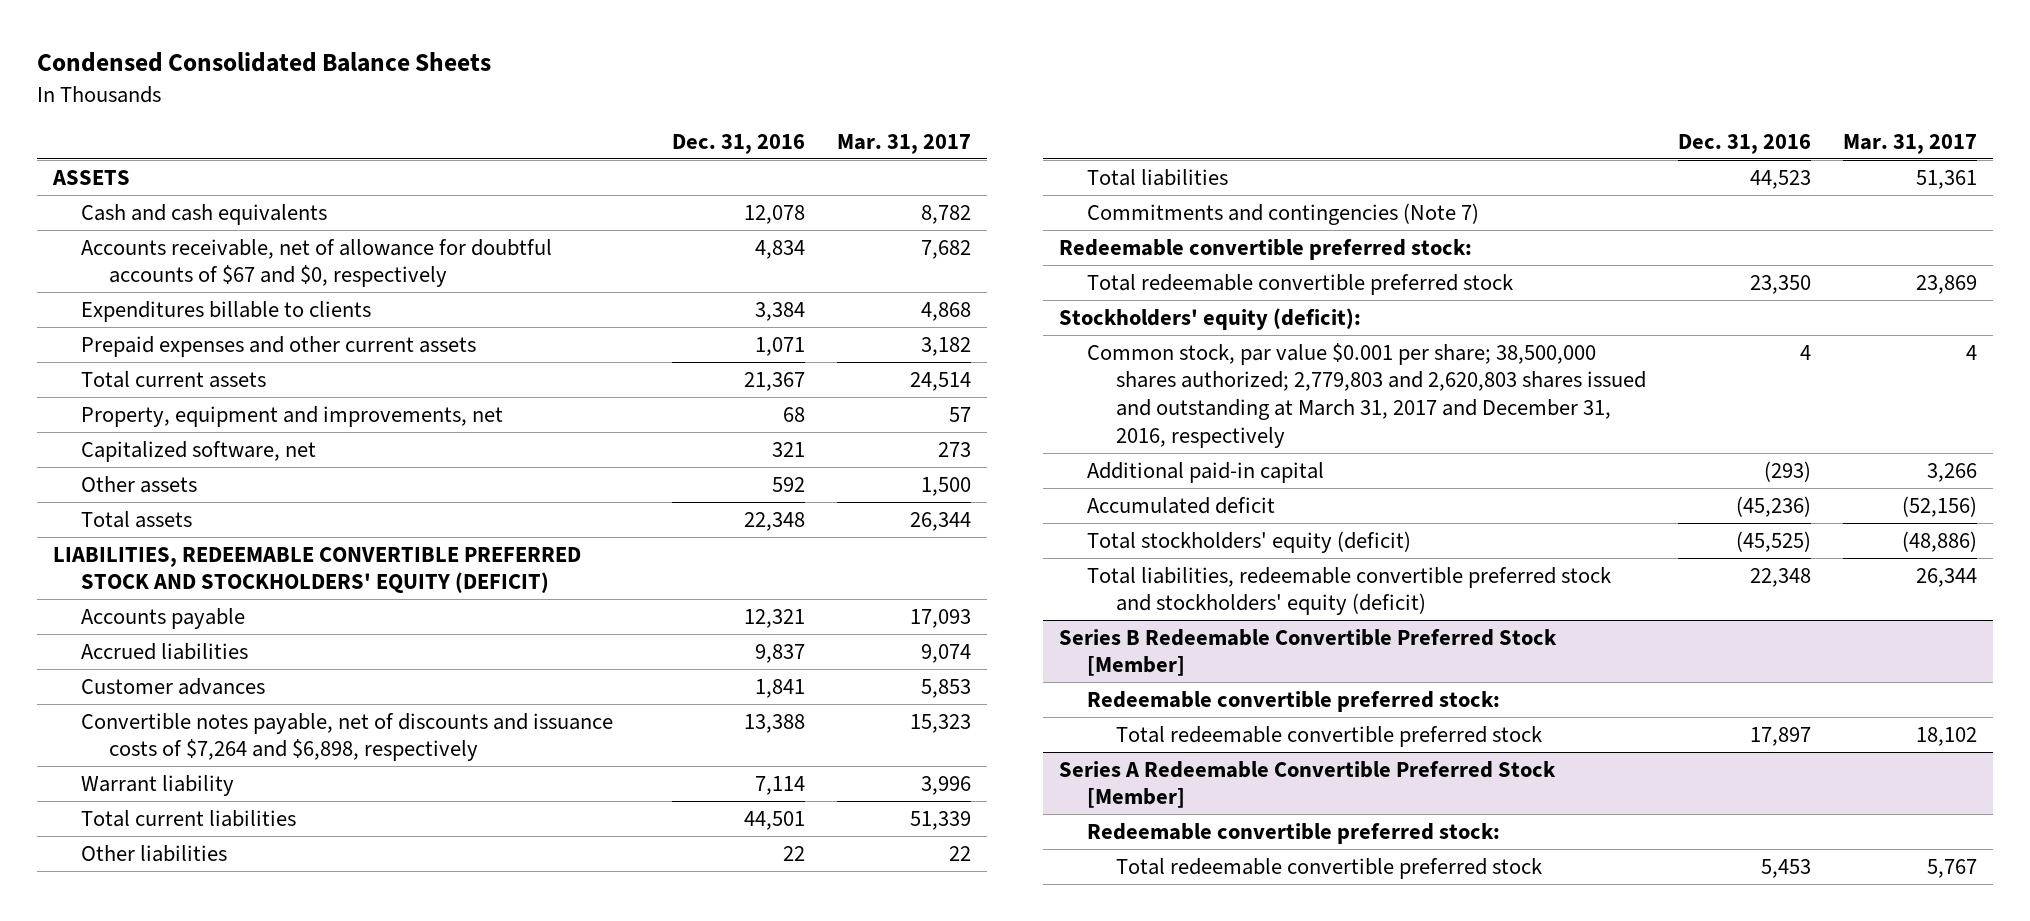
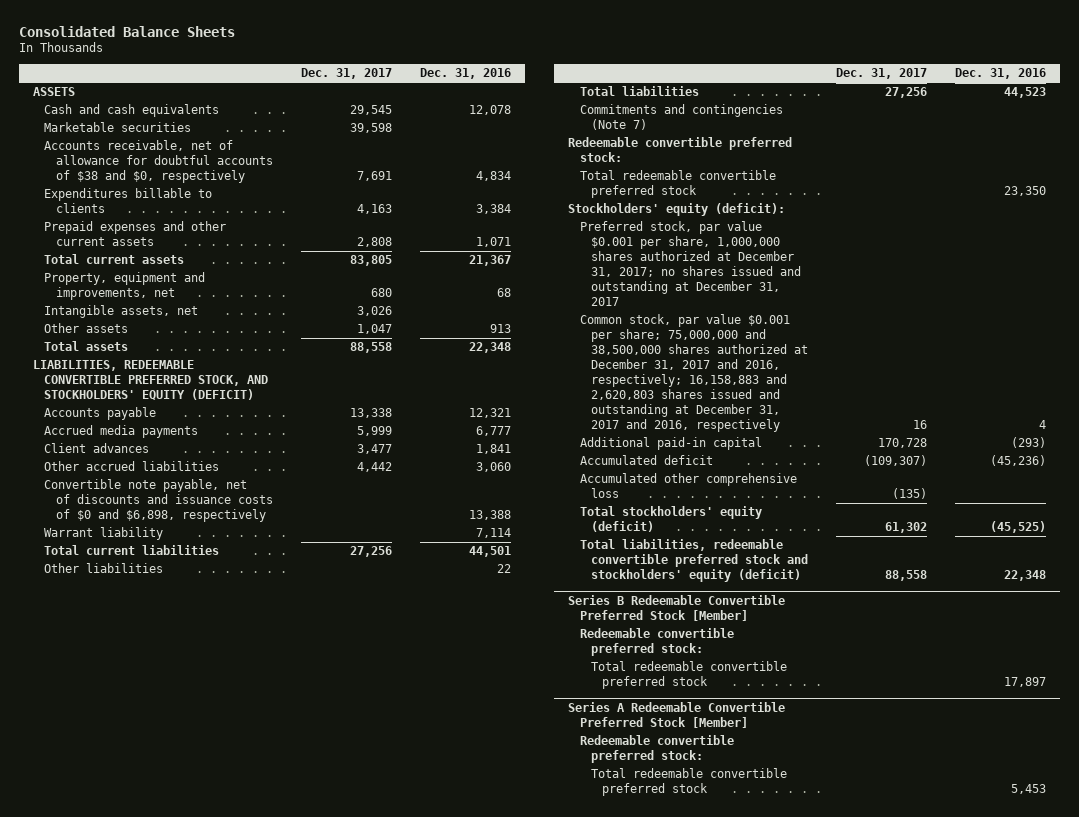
- Condensed Consolidated Balance Sheets
+ Consolidated Balance Sheets
- | Dec. 31, 2016 | Mar. 31, 2017
+ | Dec. 31, 2017 | Dec. 31, 2016
- Accounts receivable, net of allowance for doubtful accounts of $67 and $0, respectively | 4,834 | 7,682
+ Marketable securities | 39,598 |
+ Accounts receivable, net of allowance for doubtful accounts of $38 and $0, respectively | 7,691 | 4,834
- Capitalized software, net | 321 | 273
- Other assets | 592 | 1,500
+ Intangible assets, net | 3,026 |
+ Other assets | 1,047 | 913
- LIABILITIES, REDEEMABLE CONVERTIBLE PREFERRED STOCK AND STOCKHOLDERS' EQUITY (DEFICIT)
+ LIABILITIES, REDEEMABLE CONVERTIBLE PREFERRED STOCK, AND STOCKHOLDERS' EQUITY (DEFICIT)
- Accrued liabilities | 9,837 | 9,074
- Customer advances | 1,841 | 5,853
- Convertible notes payable, net of discounts and issuance costs of $7,264 and $6,898, respectively | 13,388 | 15,323
+ Accrued media payments | 5,999 | 6,777
+ Client advances | 3,477 | 1,841
+ Other accrued liabilities | 4,442 | 3,060
+ Convertible note payable, net of discounts and issuance costs of $0 and $6,898, respectively | | 13,388
- Common stock, par value $0.001 per share; 38,500,000 shares authorized; 2,779,803 and 2,620,803 shares issued and outstanding at March 31, 2017 and December 31, 2016, respectively | 4 | 4
+ Preferred stock, par value $0.001 per share, 1,000,000 shares authorized at December 31, 2017; no shares issued and outstanding at December 31, 2017
+ Common stock, par value $0.001 per share; 75,000,000 and 38,500,000 shares authorized at December 31, 2017 and 2016, respectively; 16,158,883 and 2,620,803 shares issued and outstanding at December 31, 2017 and 2016, respectively | 16 | 4
+ Accumulated other comprehensive loss | (135) |

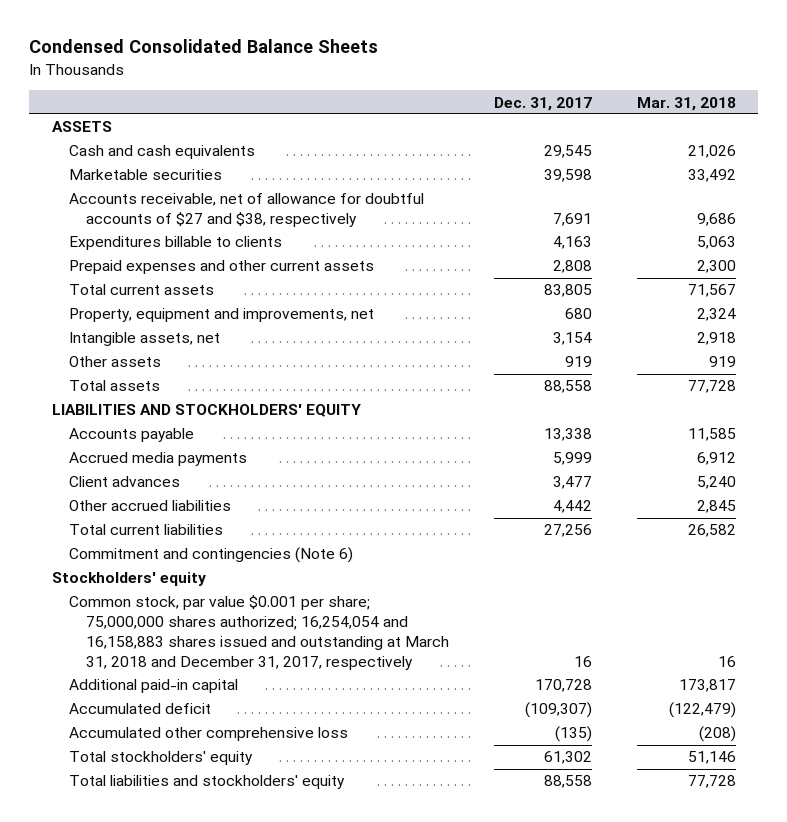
- Consolidated Balance Sheets
+ Condensed Consolidated Balance Sheets
- | Dec. 31, 2017 | Dec. 31, 2016
+ | Dec. 31, 2017 | Mar. 31, 2018
- Accounts receivable, net of allowance for doubtful accounts of $38 and $0, respectively | 7,691 | 4,834
+ Accounts receivable, net of allowance for doubtful accounts of $27 and $38, respectively | 7,691 | 9,686
- Intangible assets, net | 3,026 |
- Other assets | 1,047 | 913
+ Intangible assets, net | 3,154 | 2,918
+ Other assets | 919 | 919
- LIABILITIES, REDEEMABLE CONVERTIBLE PREFERRED STOCK, AND STOCKHOLDERS' EQUITY (DEFICIT)
+ LIABILITIES AND STOCKHOLDERS' EQUITY
- Convertible note payable, net of discounts and issuance costs of $0 and $6,898, respectively | | 13,388
- Warrant liability | | 7,114
- Other liabilities | | 22
- Total liabilities | 27,256 | 44,523
- Commitments and contingencies (Note 7)
- Redeemable convertible preferred stock:
- Total redeemable convertible preferred stock | | 23,350
- Stockholders' equity (deficit):
- Preferred stock, par value $0.001 per share, 1,000,000 shares authorized at December 31, 2017; no shares issued and outstanding at December 31, 2017
- Common stock, par value $0.001 per share; 75,000,000 and 38,500,000 shares authorized at December 31, 2017 and 2016, respectively; 16,158,883 and 2,620,803 shares issued and outstanding at December 31, 2017 and 2016, respectively | 16 | 4
+ Commitment and contingencies (Note 6)
+ Stockholders' equity
+ Common stock, par value $0.001 per share; 75,000,000 shares authorized; 16,254,054 and 16,158,883 shares issued and outstanding at March 31, 2018 and December 31, 2017, respectively | 16 | 16
- Total stockholders' equity (deficit) | 61,302 | (45,525)
- Total liabilities, redeemable convertible preferred stock and stockholders' equity (deficit) | 88,558 | 22,348
- Series B Redeemable Convertible Preferred Stock [Member]
- Redeemable convertible preferred stock:
- Total redeemable convertible preferred stock | | 17,897
- Series A Redeemable Convertible Preferred Stock [Member]
- Redeemable convertible preferred stock:
- Total redeemable convertible preferred stock | | 5,453
+ Total stockholders' equity | 61,302 | 51,146
+ Total liabilities and stockholders' equity | 88,558 | 77,728

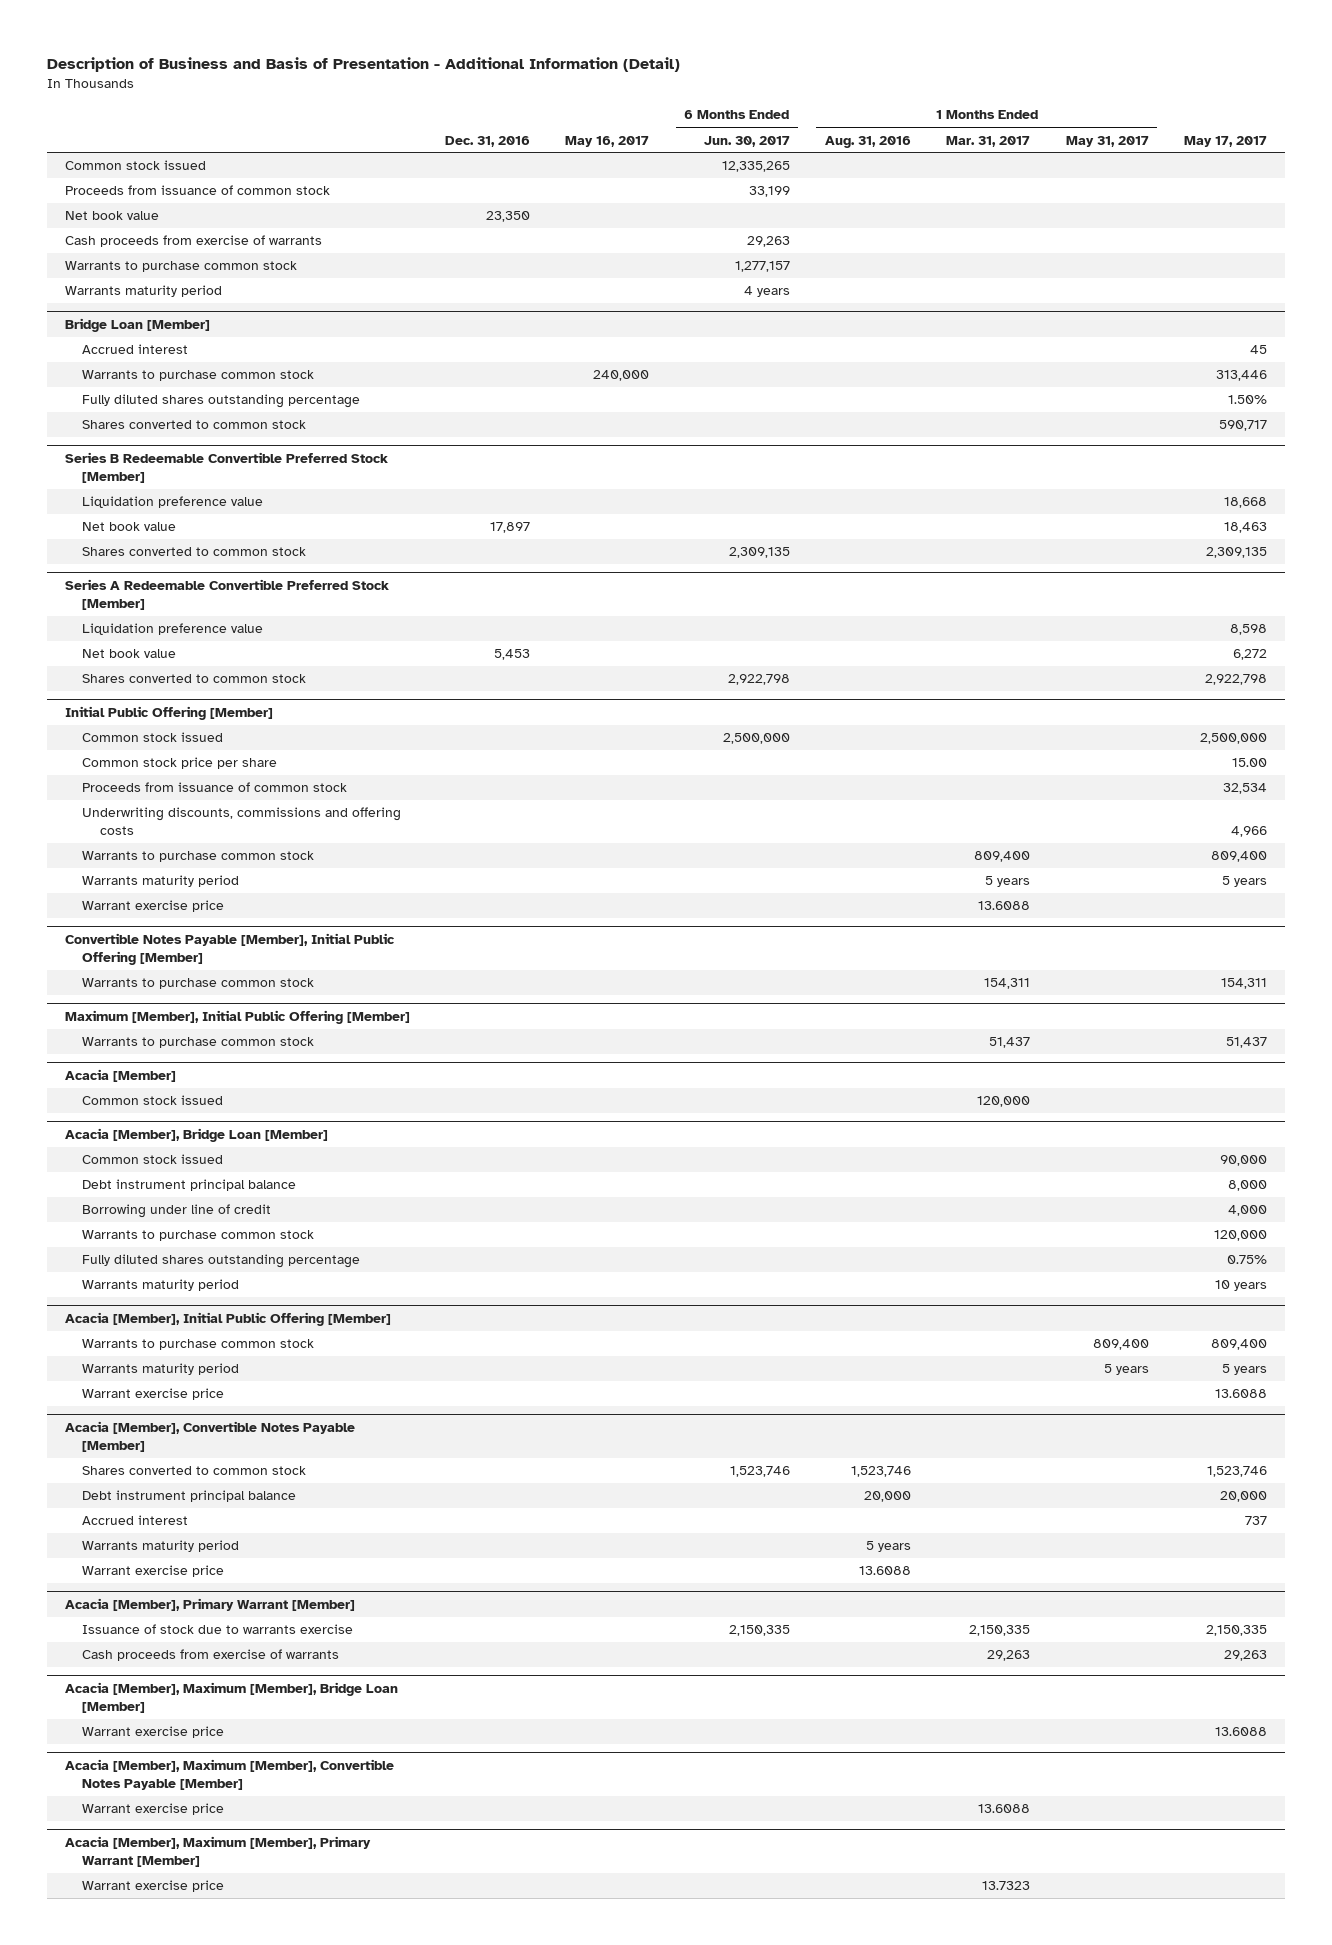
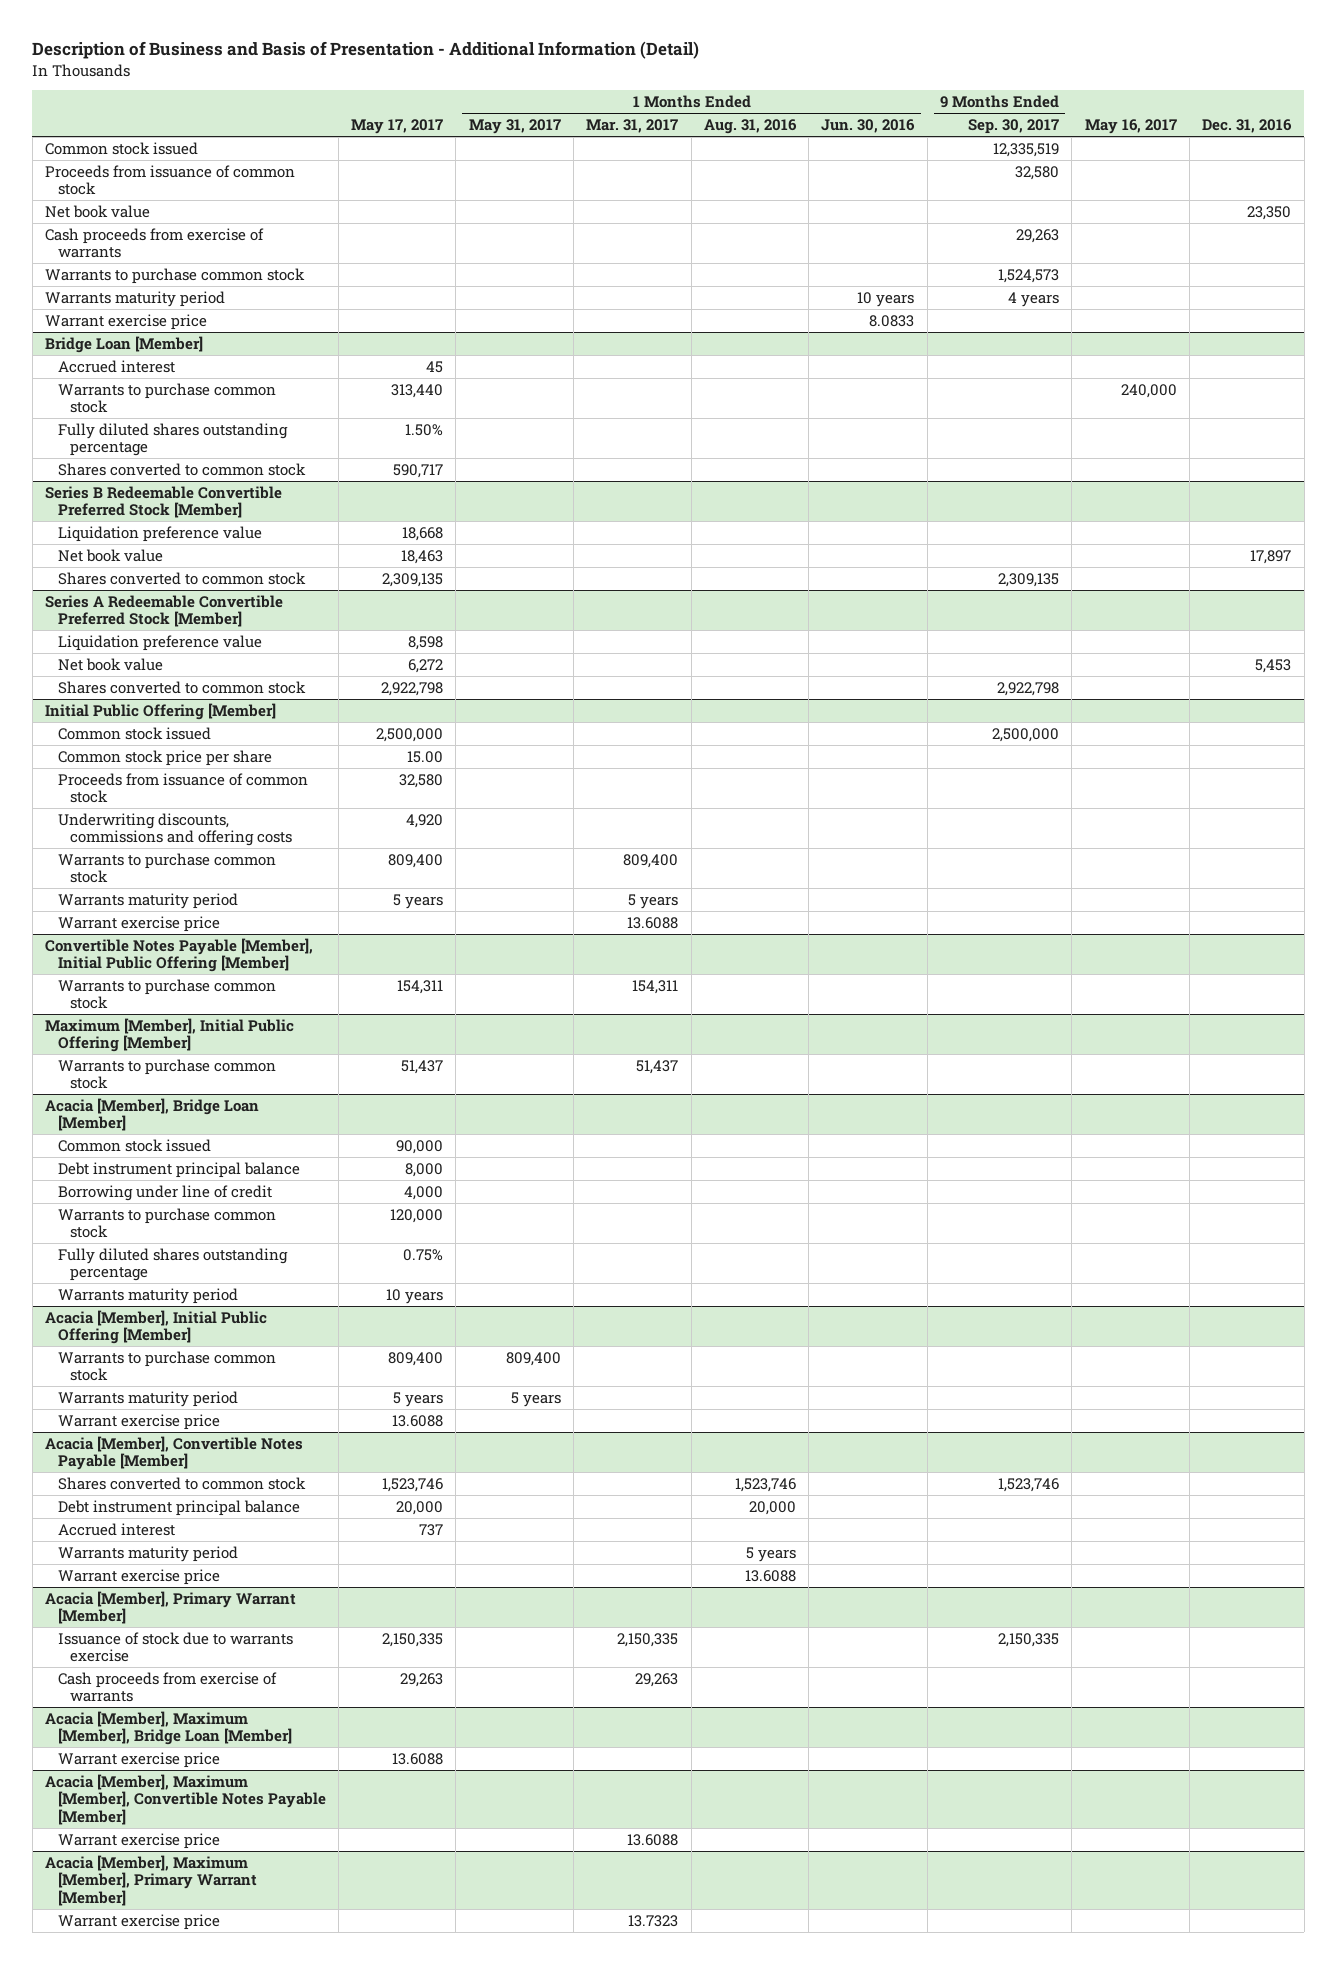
- | Dec. 31, 2016 | May 16, 2017 | 6 Months Ended Jun. 30, 2017 | 1 Months Ended Aug. 31, 2016 | 1 Months Ended Mar. 31, 2017 | 1 Months Ended May 31, 2017 | May 17, 2017
+ | May 17, 2017 | 1 Months Ended May 31, 2017 | 1 Months Ended Mar. 31, 2017 | 1 Months Ended Aug. 31, 2016 | 1 Months Ended Jun. 30, 2016 | 9 Months Ended Sep. 30, 2017 | May 16, 2017 | Dec. 31, 2016
+ Warrant exercise price | | | | | 8.0833 | | |
@ Bridge Loan [Member]
- Warrants to purchase common stock | | 240,000 | | | | | 313,446
+ Warrants to purchase common stock | 313,440 | | | | | | 240,000 |
@ Initial Public Offering [Member]
- Proceeds from issuance of common stock | | | | | | | 32,534
- Underwriting discounts, commissions and offering costs | | | | | | | 4,966
+ Proceeds from issuance of common stock | 32,580 | | | | | | |
+ Underwriting discounts, commissions and offering costs | 4,920 | | | | | | |
- Acacia [Member]
- Common stock issued | | | | | 120,000 | |

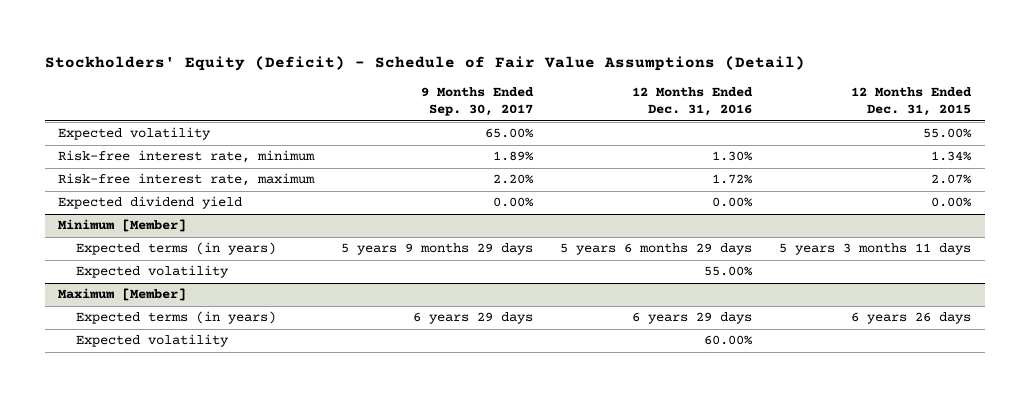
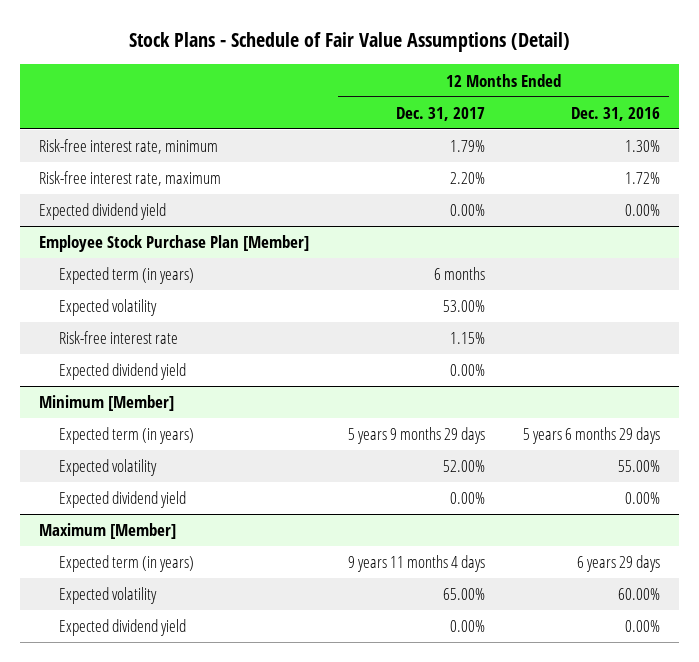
- Stockholders' Equity (Deficit) - Schedule of Fair Value Assumptions (Detail)
+ Stock Plans - Schedule of Fair Value Assumptions (Detail)
- | 9 Months Ended Sep. 30, 2017 | 12 Months Ended Dec. 31, 2016 | 12 Months Ended Dec. 31, 2015
+ | 12 Months Ended Dec. 31, 2017 | 12 Months Ended Dec. 31, 2016
- Expected volatility | 65.00% | | 55.00%
+ Employee Stock Purchase Plan [Member]
+ Expected term (in years) | 6 months |
+ Expected volatility | 53.00% |
+ Risk-free interest rate | 1.15% |
+ Expected dividend yield | 0.00% |
@ Minimum [Member]
- Expected terms (in years) | 5 years 9 months 29 days | 5 years 6 months 29 days | 5 years 3 months 11 days
+ Expected term (in years) | 5 years 9 months 29 days | 5 years 6 months 29 days
+ Expected dividend yield | 0.00% | 0.00%
@ Maximum [Member]
- Expected terms (in years) | 6 years 29 days | 6 years 29 days | 6 years 26 days
+ Expected term (in years) | 9 years 11 months 4 days | 6 years 29 days
+ Expected dividend yield | 0.00% | 0.00%

